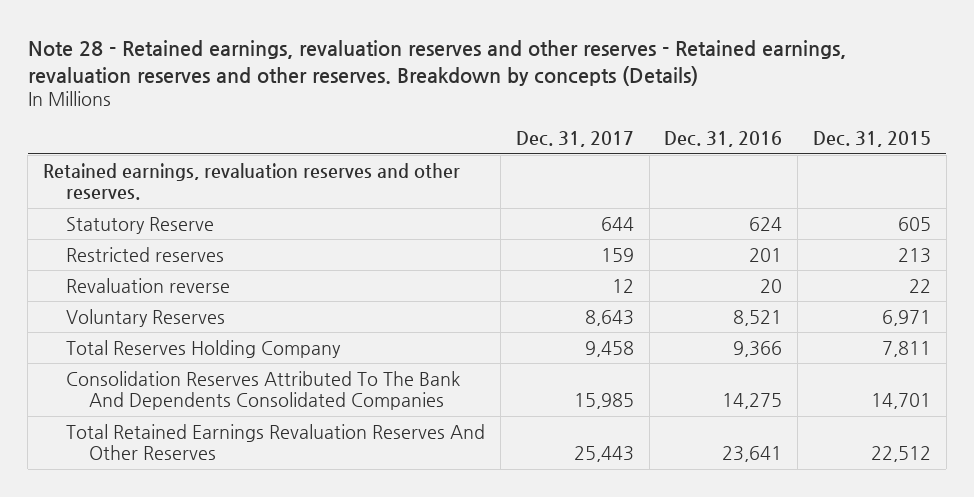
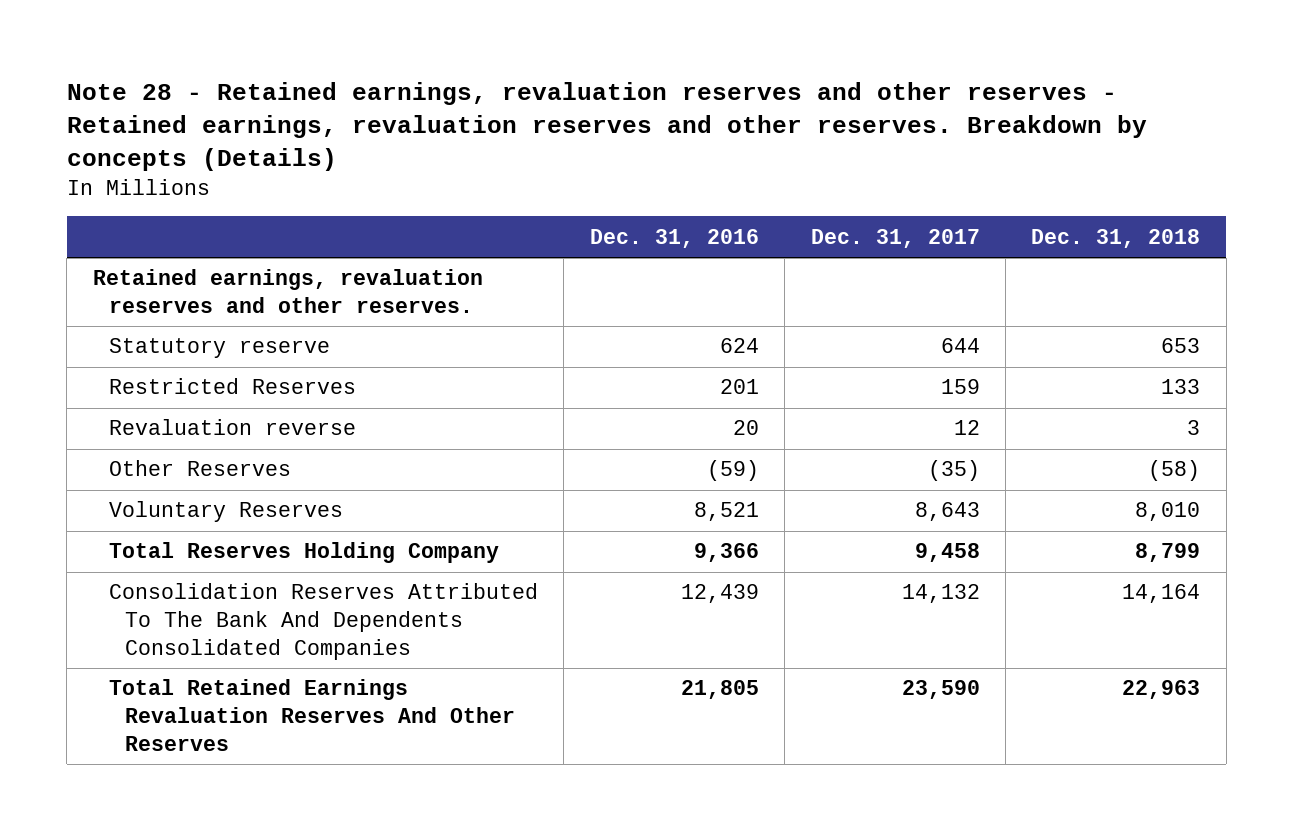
- | Dec. 31, 2017 | Dec. 31, 2016 | Dec. 31, 2015
+ | Dec. 31, 2016 | Dec. 31, 2017 | Dec. 31, 2018
- Statutory Reserve | 644 | 624 | 605
- Restricted reserves | 159 | 201 | 213
+ Statutory reserve | 624 | 644 | 653
+ Restricted Reserves | 201 | 159 | 133
+ Other Reserves | (59) | (35) | (58)
- Consolidation Reserves Attributed To The Bank And Dependents Consolidated Companies | 15,985 | 14,275 | 14,701
- Total Retained Earnings Revaluation Reserves And Other Reserves | 25,443 | 23,641 | 22,512
+ Consolidation Reserves Attributed To The Bank And Dependents Consolidated Companies | 12,439 | 14,132 | 14,164
+ Total Retained Earnings Revaluation Reserves And Other Reserves | 21,805 | 23,590 | 22,963

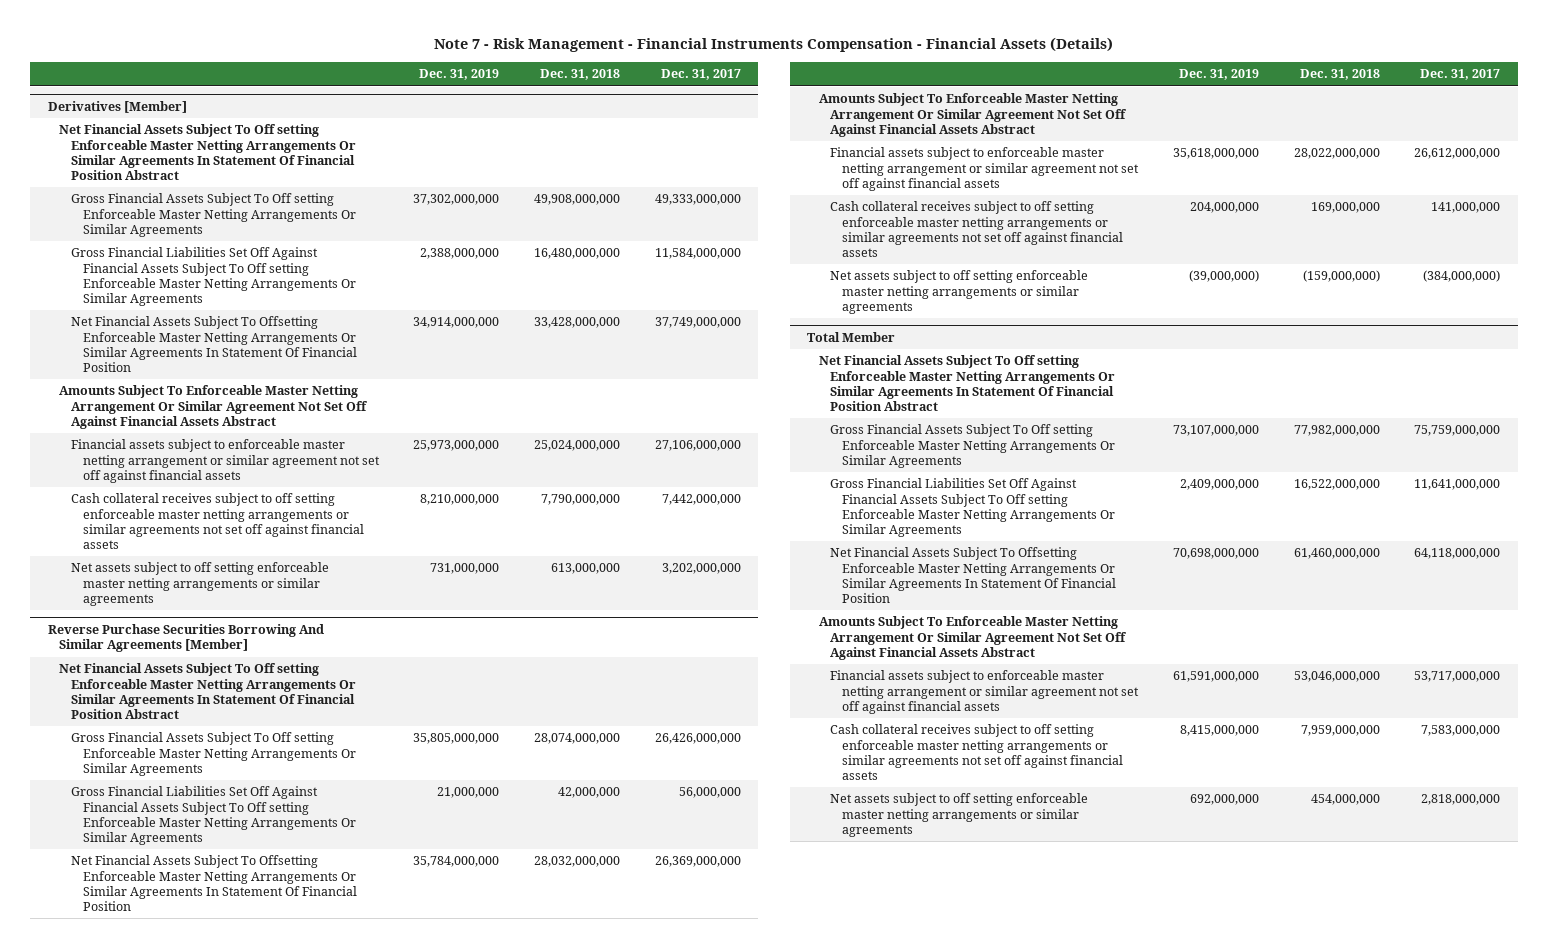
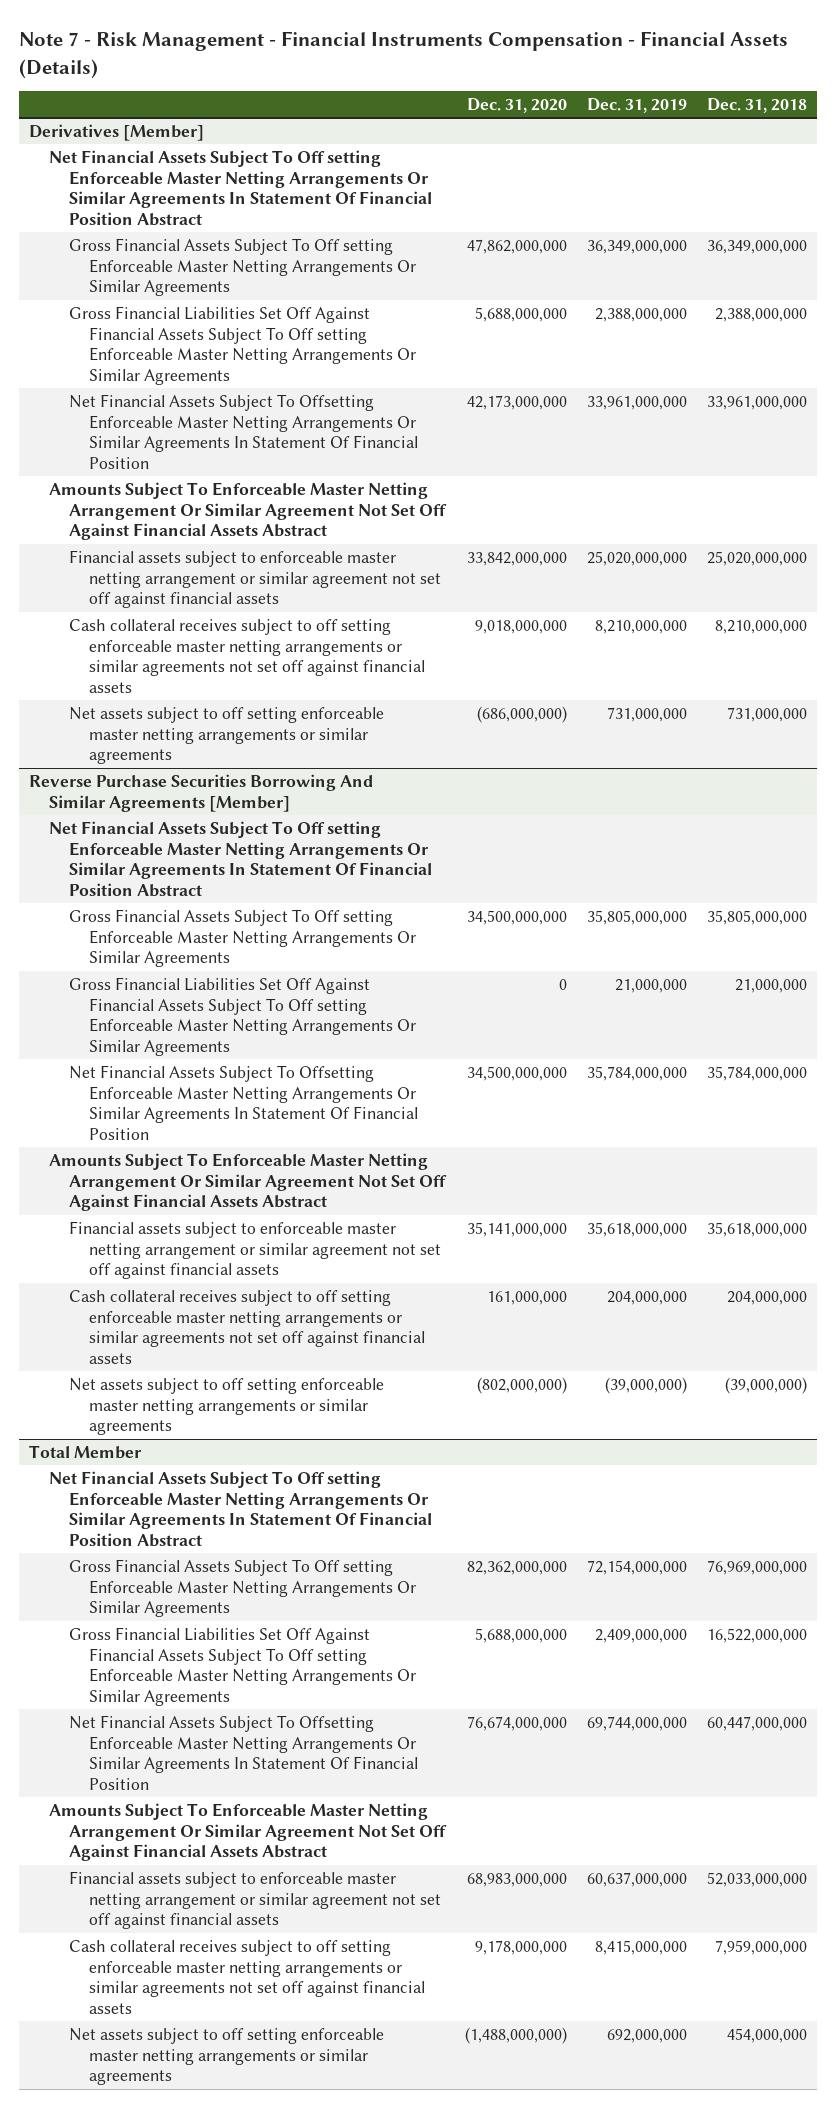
- | Dec. 31, 2019 | Dec. 31, 2018 | Dec. 31, 2017
+ | Dec. 31, 2020 | Dec. 31, 2019 | Dec. 31, 2018
@ Derivatives [Member]
- Gross Financial Assets Subject To Off setting Enforceable Master Netting Arrangements Or Similar Agreements | 37,302,000,000 | 49,908,000,000 | 49,333,000,000
- Gross Financial Liabilities Set Off Against Financial Assets Subject To Off setting Enforceable Master Netting Arrangements Or Similar Agreements | 2,388,000,000 | 16,480,000,000 | 11,584,000,000
- Net Financial Assets Subject To Offsetting Enforceable Master Netting Arrangements Or Similar Agreements In Statement Of Financial Position | 34,914,000,000 | 33,428,000,000 | 37,749,000,000
+ Gross Financial Assets Subject To Off setting Enforceable Master Netting Arrangements Or Similar Agreements | 47,862,000,000 | 36,349,000,000 | 36,349,000,000
+ Gross Financial Liabilities Set Off Against Financial Assets Subject To Off setting Enforceable Master Netting Arrangements Or Similar Agreements | 5,688,000,000 | 2,388,000,000 | 2,388,000,000
+ Net Financial Assets Subject To Offsetting Enforceable Master Netting Arrangements Or Similar Agreements In Statement Of Financial Position | 42,173,000,000 | 33,961,000,000 | 33,961,000,000
- Financial assets subject to enforceable master netting arrangement or similar agreement not set off against financial assets | 25,973,000,000 | 25,024,000,000 | 27,106,000,000
- Cash collateral receives subject to off setting enforceable master netting arrangements or similar agreements not set off against financial assets | 8,210,000,000 | 7,790,000,000 | 7,442,000,000
- Net assets subject to off setting enforceable master netting arrangements or similar agreements | 731,000,000 | 613,000,000 | 3,202,000,000
+ Financial assets subject to enforceable master netting arrangement or similar agreement not set off against financial assets | 33,842,000,000 | 25,020,000,000 | 25,020,000,000
+ Cash collateral receives subject to off setting enforceable master netting arrangements or similar agreements not set off against financial assets | 9,018,000,000 | 8,210,000,000 | 8,210,000,000
+ Net assets subject to off setting enforceable master netting arrangements or similar agreements | (686,000,000) | 731,000,000 | 731,000,000
@ Reverse Purchase Securities Borrowing And Similar Agreements [Member]
- Gross Financial Assets Subject To Off setting Enforceable Master Netting Arrangements Or Similar Agreements | 35,805,000,000 | 28,074,000,000 | 26,426,000,000
- Gross Financial Liabilities Set Off Against Financial Assets Subject To Off setting Enforceable Master Netting Arrangements Or Similar Agreements | 21,000,000 | 42,000,000 | 56,000,000
- Net Financial Assets Subject To Offsetting Enforceable Master Netting Arrangements Or Similar Agreements In Statement Of Financial Position | 35,784,000,000 | 28,032,000,000 | 26,369,000,000
+ Gross Financial Assets Subject To Off setting Enforceable Master Netting Arrangements Or Similar Agreements | 34,500,000,000 | 35,805,000,000 | 35,805,000,000
+ Gross Financial Liabilities Set Off Against Financial Assets Subject To Off setting Enforceable Master Netting Arrangements Or Similar Agreements | 0 | 21,000,000 | 21,000,000
+ Net Financial Assets Subject To Offsetting Enforceable Master Netting Arrangements Or Similar Agreements In Statement Of Financial Position | 34,500,000,000 | 35,784,000,000 | 35,784,000,000
- Financial assets subject to enforceable master netting arrangement or similar agreement not set off against financial assets | 35,618,000,000 | 28,022,000,000 | 26,612,000,000
- Cash collateral receives subject to off setting enforceable master netting arrangements or similar agreements not set off against financial assets | 204,000,000 | 169,000,000 | 141,000,000
- Net assets subject to off setting enforceable master netting arrangements or similar agreements | (39,000,000) | (159,000,000) | (384,000,000)
+ Financial assets subject to enforceable master netting arrangement or similar agreement not set off against financial assets | 35,141,000,000 | 35,618,000,000 | 35,618,000,000
+ Cash collateral receives subject to off setting enforceable master netting arrangements or similar agreements not set off against financial assets | 161,000,000 | 204,000,000 | 204,000,000
+ Net assets subject to off setting enforceable master netting arrangements or similar agreements | (802,000,000) | (39,000,000) | (39,000,000)
@ Total Member
- Gross Financial Assets Subject To Off setting Enforceable Master Netting Arrangements Or Similar Agreements | 73,107,000,000 | 77,982,000,000 | 75,759,000,000
+ Gross Financial Assets Subject To Off setting Enforceable Master Netting Arrangements Or Similar Agreements | 82,362,000,000 | 72,154,000,000 | 76,969,000,000
- Net Financial Assets Subject To Offsetting Enforceable Master Netting Arrangements Or Similar Agreements In Statement Of Financial Position | 70,698,000,000 | 61,460,000,000 | 64,118,000,000
+ Net Financial Assets Subject To Offsetting Enforceable Master Netting Arrangements Or Similar Agreements In Statement Of Financial Position | 76,674,000,000 | 69,744,000,000 | 60,447,000,000
- Financial assets subject to enforceable master netting arrangement or similar agreement not set off against financial assets | 61,591,000,000 | 53,046,000,000 | 53,717,000,000
+ Financial assets subject to enforceable master netting arrangement or similar agreement not set off against financial assets | 68,983,000,000 | 60,637,000,000 | 52,033,000,000

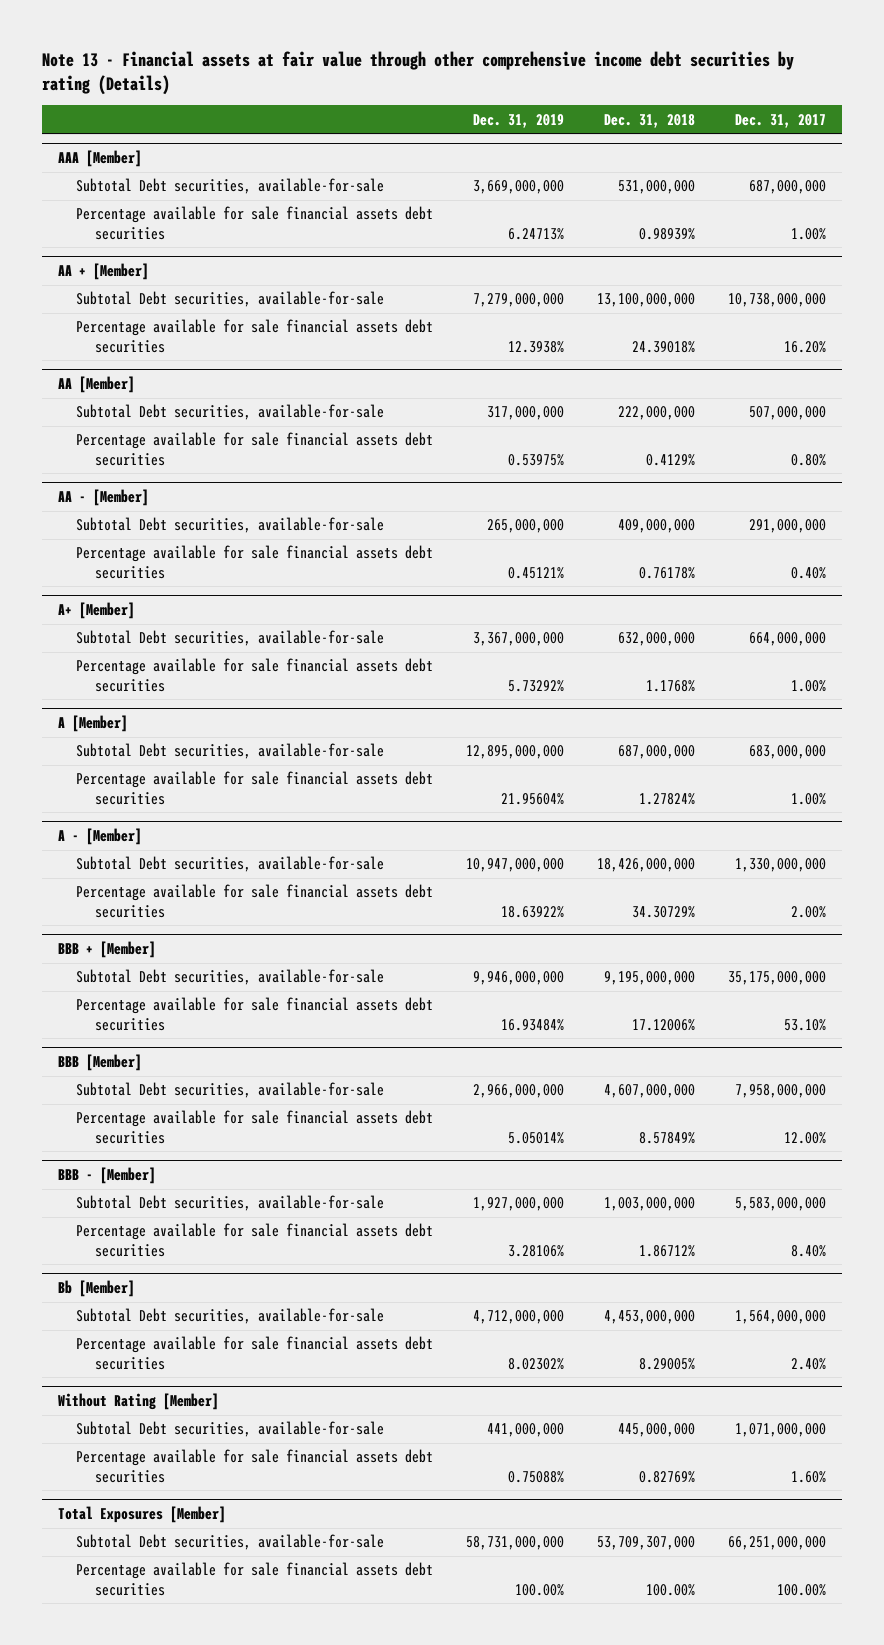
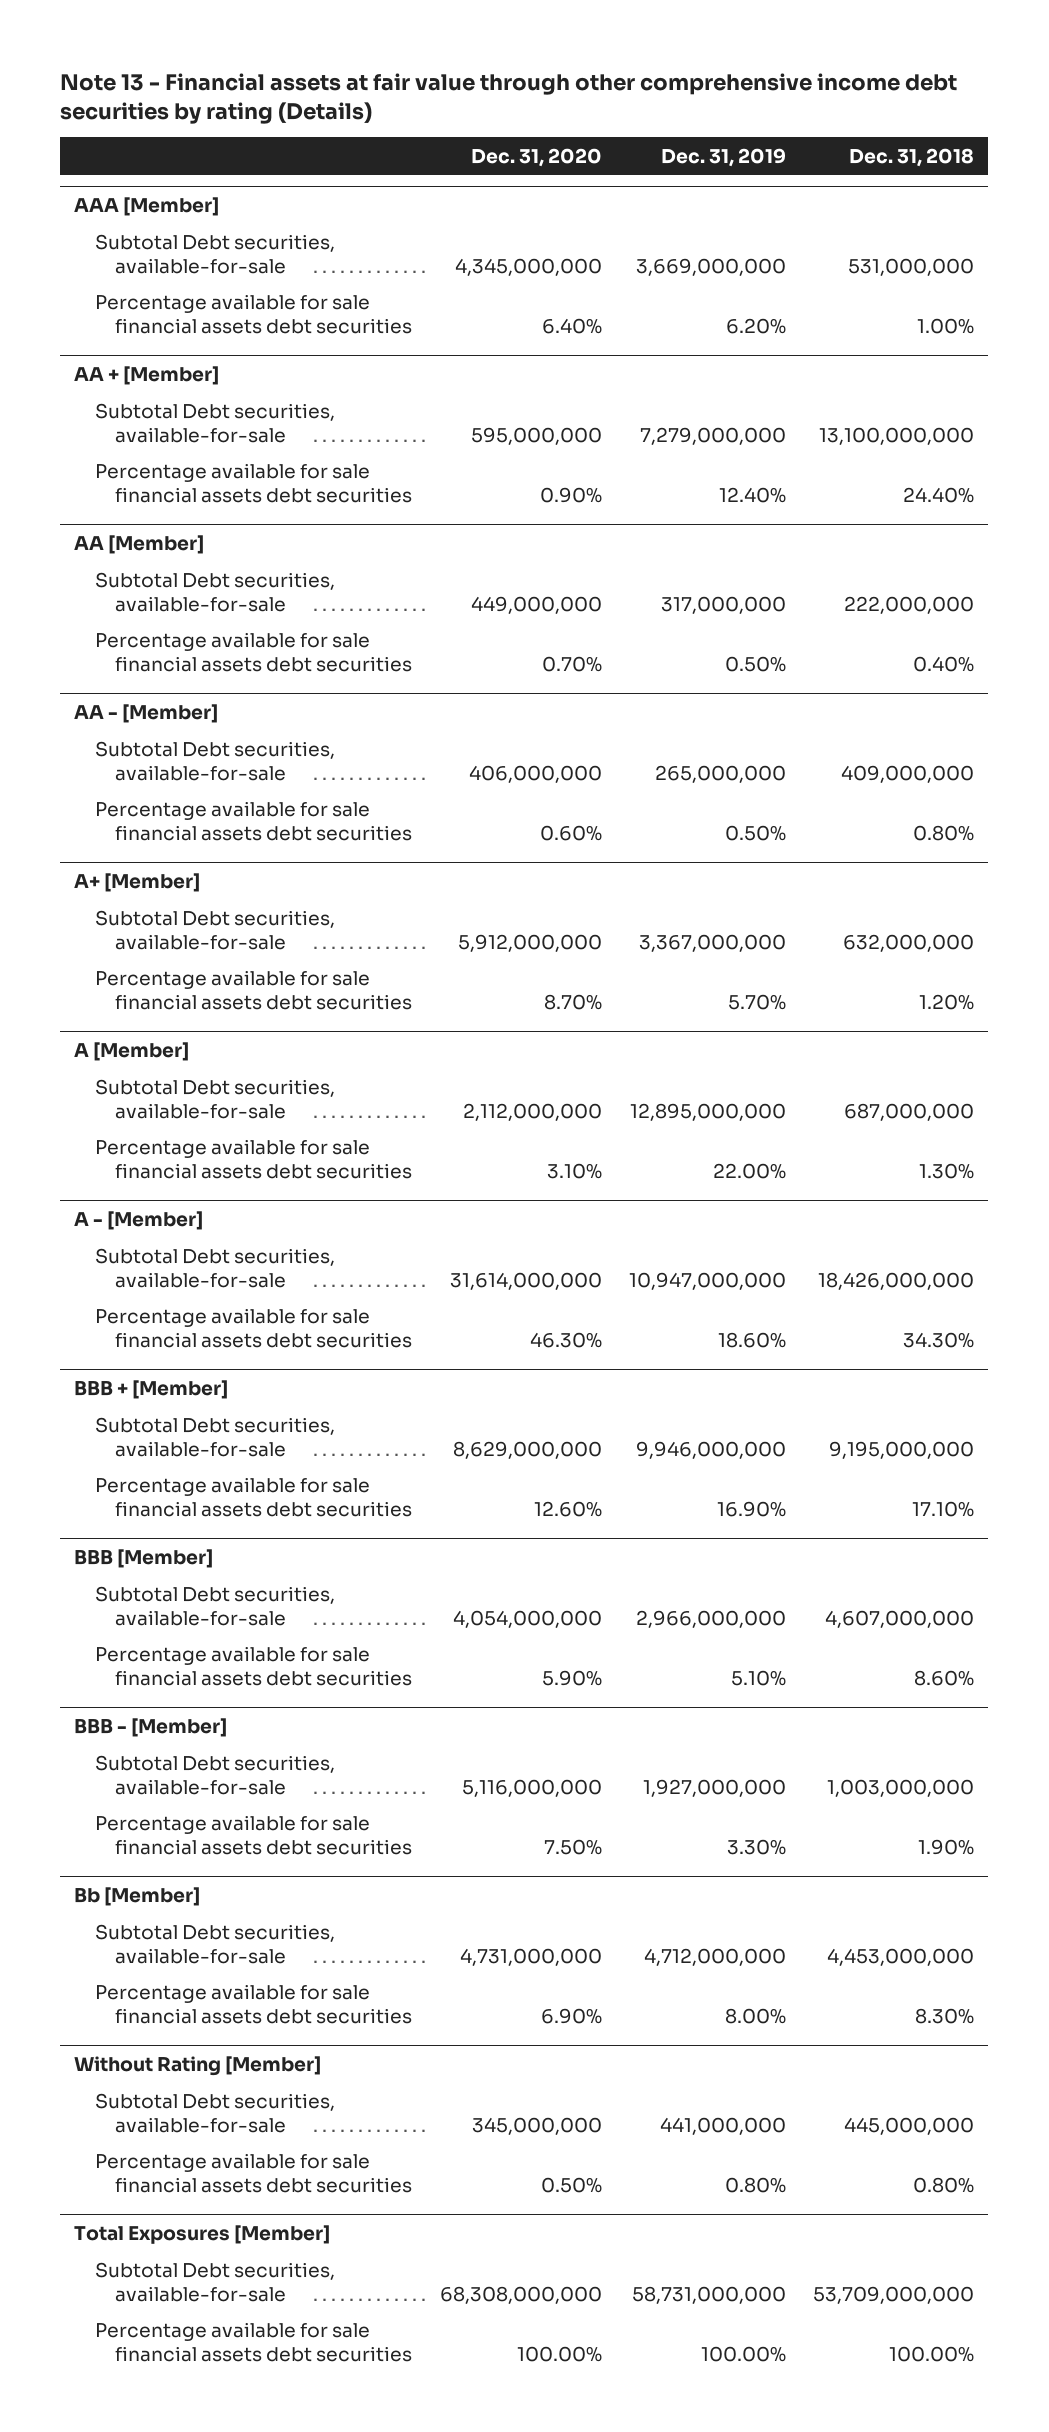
- | Dec. 31, 2019 | Dec. 31, 2018 | Dec. 31, 2017
+ | Dec. 31, 2020 | Dec. 31, 2019 | Dec. 31, 2018
@ AAA [Member]
- Percentage available for sale financial assets debt securities | 6.24713% | 0.98939% | 1.00%
+ Percentage available for sale financial assets debt securities | 6.40% | 6.20% | 1.00%
@ AA + [Member]
- Percentage available for sale financial assets debt securities | 12.3938% | 24.39018% | 16.20%
+ Percentage available for sale financial assets debt securities | 0.90% | 12.40% | 24.40%
@ AA [Member]
- Percentage available for sale financial assets debt securities | 0.53975% | 0.4129% | 0.80%
+ Percentage available for sale financial assets debt securities | 0.70% | 0.50% | 0.40%
@ AA - [Member]
- Percentage available for sale financial assets debt securities | 0.45121% | 0.76178% | 0.40%
+ Percentage available for sale financial assets debt securities | 0.60% | 0.50% | 0.80%
@ A+ [Member]
- Percentage available for sale financial assets debt securities | 5.73292% | 1.1768% | 1.00%
+ Percentage available for sale financial assets debt securities | 8.70% | 5.70% | 1.20%
@ A [Member]
- Percentage available for sale financial assets debt securities | 21.95604% | 1.27824% | 1.00%
+ Percentage available for sale financial assets debt securities | 3.10% | 22.00% | 1.30%
@ A - [Member]
- Percentage available for sale financial assets debt securities | 18.63922% | 34.30729% | 2.00%
+ Percentage available for sale financial assets debt securities | 46.30% | 18.60% | 34.30%
@ BBB + [Member]
- Percentage available for sale financial assets debt securities | 16.93484% | 17.12006% | 53.10%
+ Percentage available for sale financial assets debt securities | 12.60% | 16.90% | 17.10%
@ BBB [Member]
- Percentage available for sale financial assets debt securities | 5.05014% | 8.57849% | 12.00%
+ Percentage available for sale financial assets debt securities | 5.90% | 5.10% | 8.60%
@ BBB - [Member]
- Percentage available for sale financial assets debt securities | 3.28106% | 1.86712% | 8.40%
+ Percentage available for sale financial assets debt securities | 7.50% | 3.30% | 1.90%
@ Bb [Member]
- Percentage available for sale financial assets debt securities | 8.02302% | 8.29005% | 2.40%
+ Percentage available for sale financial assets debt securities | 6.90% | 8.00% | 8.30%
@ Without Rating [Member]
- Percentage available for sale financial assets debt securities | 0.75088% | 0.82769% | 1.60%
+ Percentage available for sale financial assets debt securities | 0.50% | 0.80% | 0.80%
@ Total Exposures [Member]
- Subtotal Debt securities, available-for-sale | 58,731,000,000 | 53,709,307,000 | 66,251,000,000
+ Subtotal Debt securities, available-for-sale | 68,308,000,000 | 58,731,000,000 | 53,709,000,000

